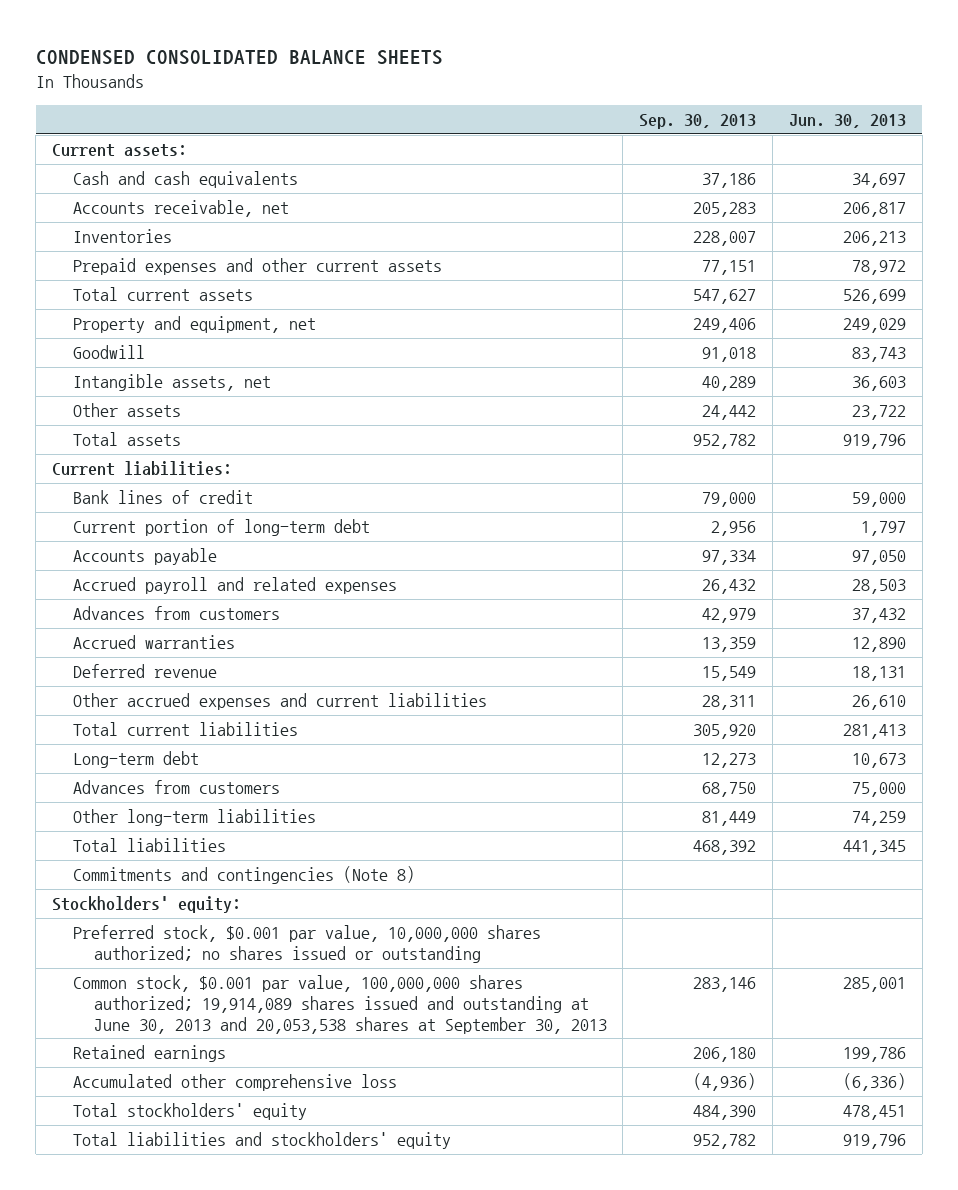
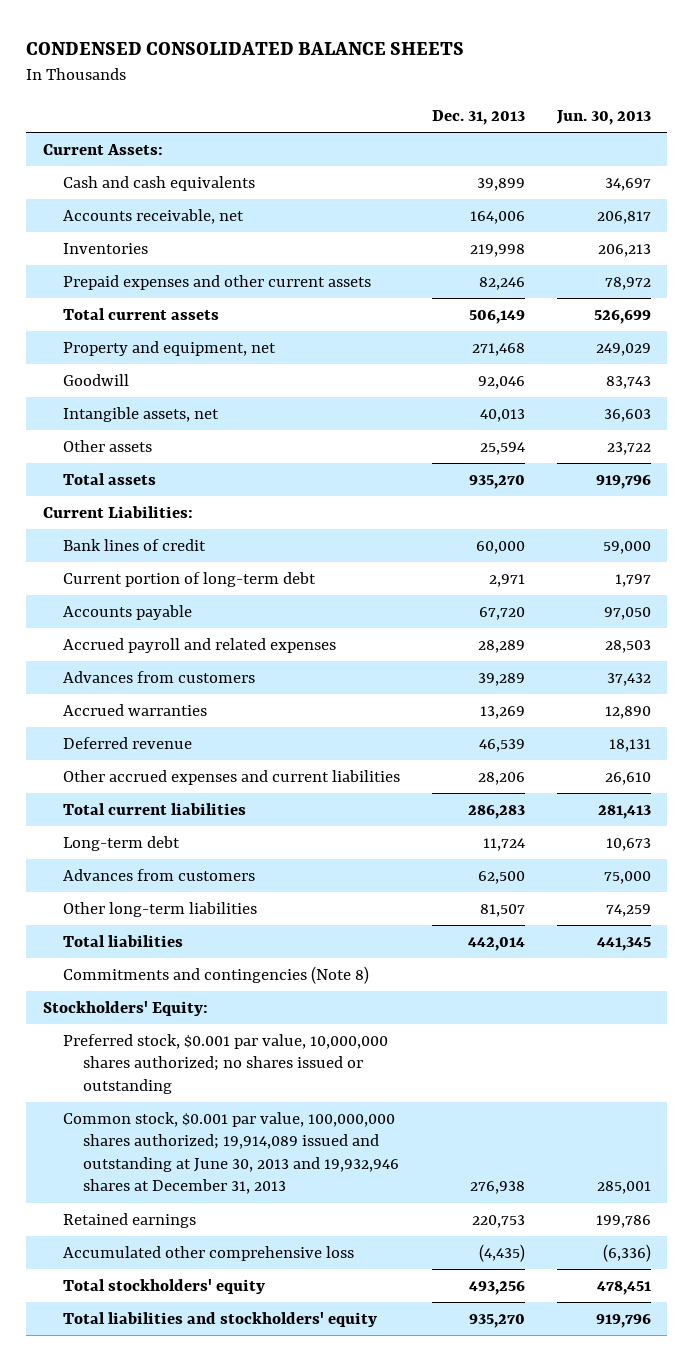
- | Sep. 30, 2013 | Jun. 30, 2013
+ | Dec. 31, 2013 | Jun. 30, 2013
- Current assets:
+ Current Assets:
- Current liabilities:
+ Current Liabilities:
- Stockholders' equity:
+ Stockholders' Equity:
- Common stock, $0.001 par value, 100,000,000 shares authorized; 19,914,089 shares issued and outstanding at June 30, 2013 and 20,053,538 shares at September 30, 2013 | 283,146 | 285,001
+ Common stock, $0.001 par value, 100,000,000 shares authorized; 19,914,089 issued and outstanding at June 30, 2013 and 19,932,946 shares at December 31, 2013 | 276,938 | 285,001

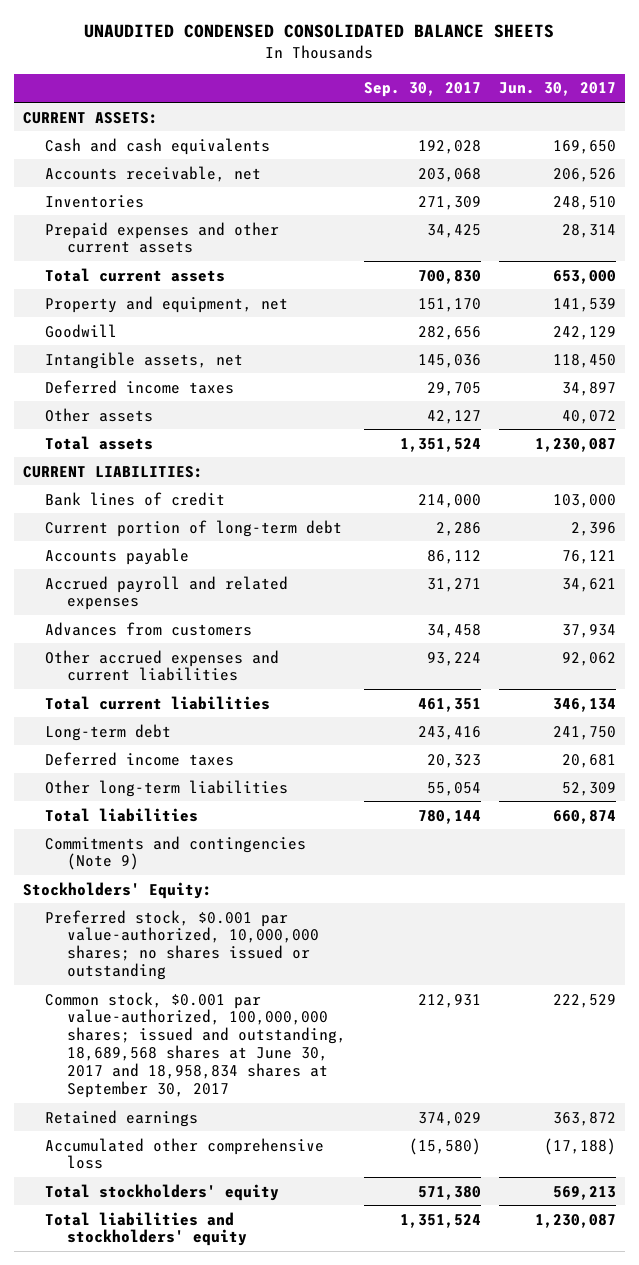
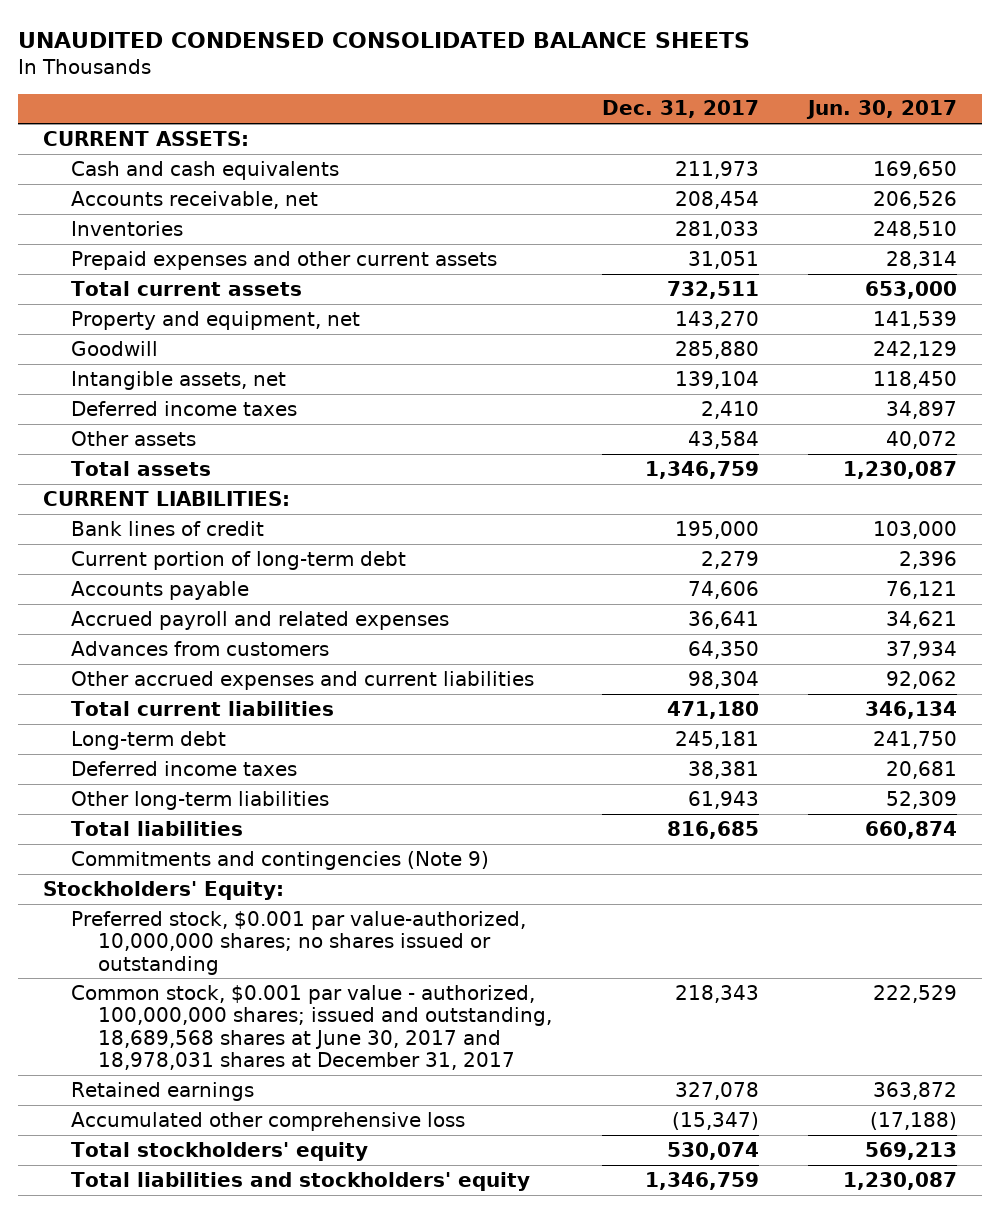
- | Sep. 30, 2017 | Jun. 30, 2017
+ | Dec. 31, 2017 | Jun. 30, 2017
- Common stock, $0.001 par value-authorized, 100,000,000 shares; issued and outstanding, 18,689,568 shares at June 30, 2017 and 18,958,834 shares at September 30, 2017 | 212,931 | 222,529
+ Common stock, $0.001 par value - authorized, 100,000,000 shares; issued and outstanding, 18,689,568 shares at June 30, 2017 and 18,978,031 shares at December 31, 2017 | 218,343 | 222,529

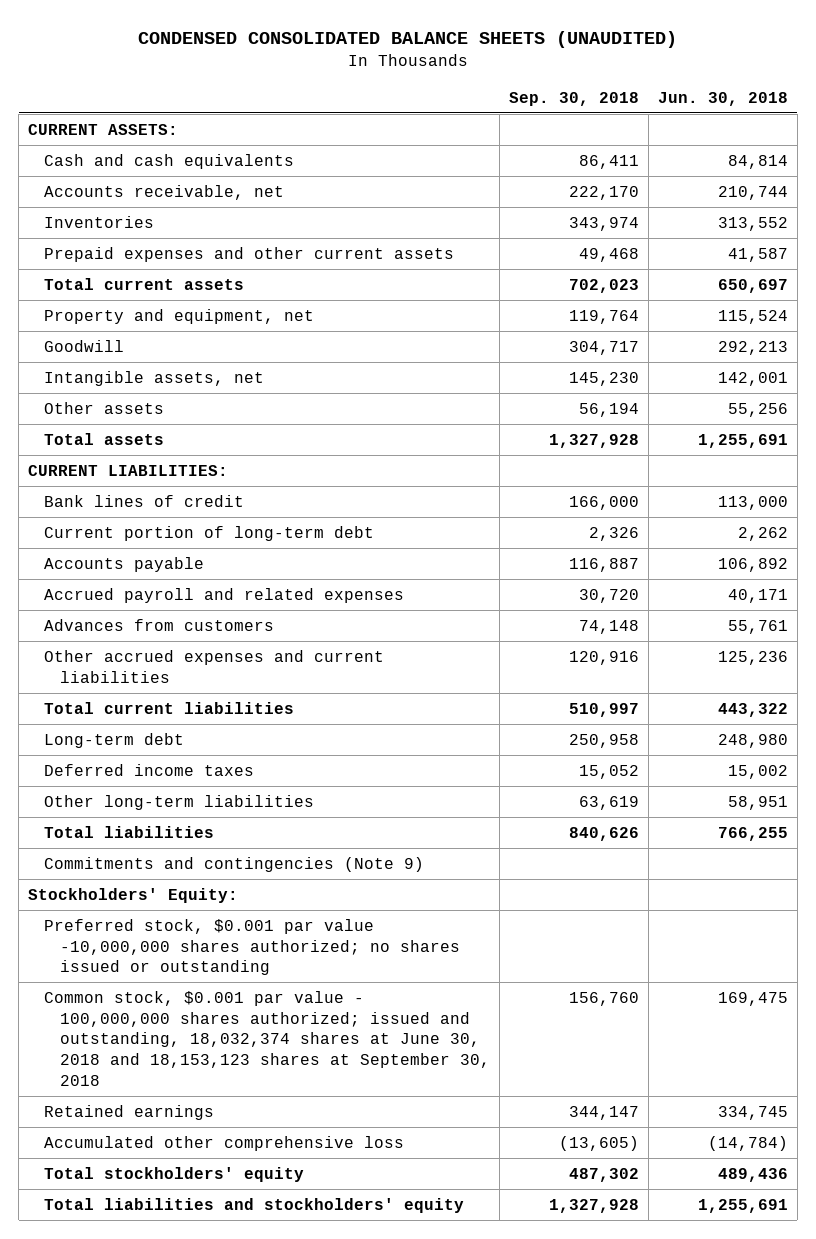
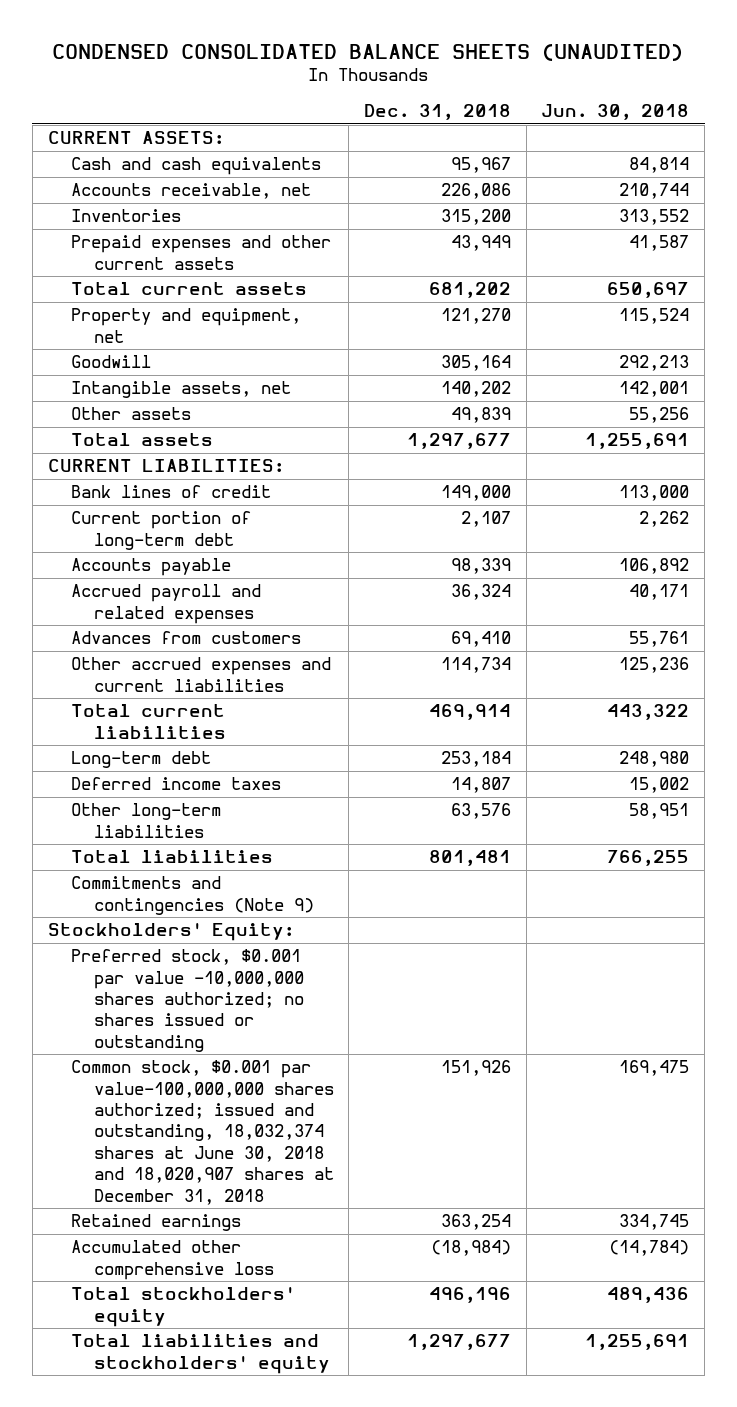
- | Sep. 30, 2018 | Jun. 30, 2018
+ | Dec. 31, 2018 | Jun. 30, 2018
- Common stock, $0.001 par value - 100,000,000 shares authorized; issued and outstanding, 18,032,374 shares at June 30, 2018 and 18,153,123 shares at September 30, 2018 | 156,760 | 169,475
+ Common stock, $0.001 par value-100,000,000 shares authorized; issued and outstanding, 18,032,374 shares at June 30, 2018 and 18,020,907 shares at December 31, 2018 | 151,926 | 169,475

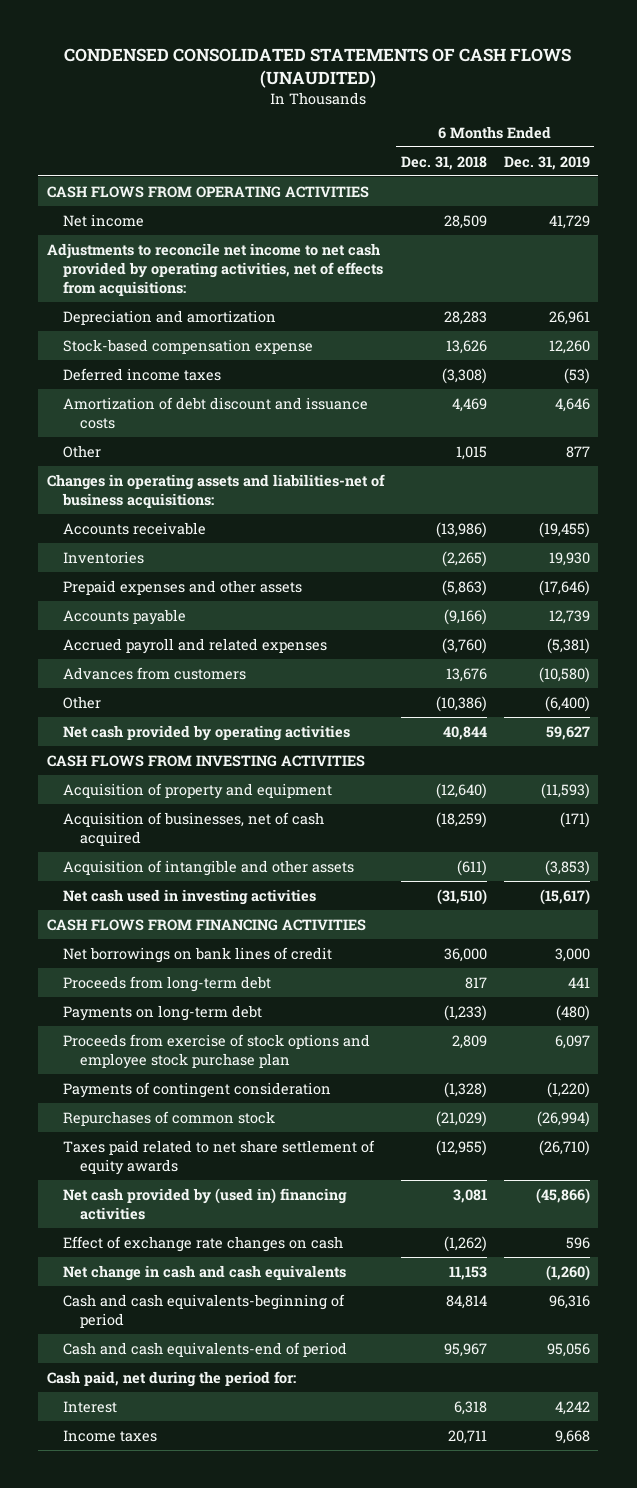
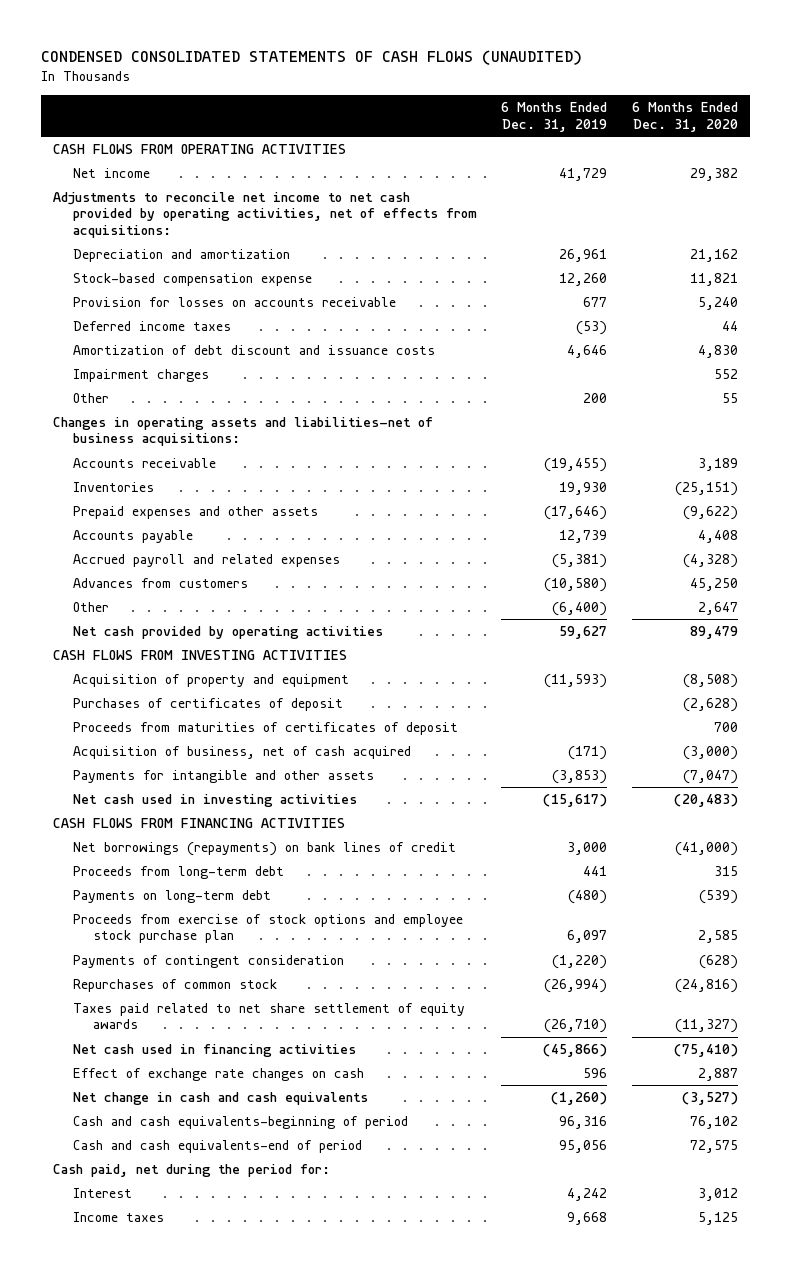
- | 6 Months Ended Dec. 31, 2018 | 6 Months Ended Dec. 31, 2019
+ | 6 Months Ended Dec. 31, 2019 | 6 Months Ended Dec. 31, 2020
+ Provision for losses on accounts receivable | 677 | 5,240
- Other | 1,015 | 877
+ Impairment charges | | 552
+ Other | 200 | 55
- Acquisition of businesses, net of cash acquired | (18,259) | (171)
- Acquisition of intangible and other assets | (611) | (3,853)
+ Purchases of certificates of deposit | | (2,628)
+ Proceeds from maturities of certificates of deposit | | 700
+ Acquisition of business, net of cash acquired | (171) | (3,000)
+ Payments for intangible and other assets | (3,853) | (7,047)
- Net borrowings on bank lines of credit | 36,000 | 3,000
+ Net borrowings (repayments) on bank lines of credit | 3,000 | (41,000)
- Net cash provided by (used in) financing activities | 3,081 | (45,866)
+ Net cash used in financing activities | (45,866) | (75,410)

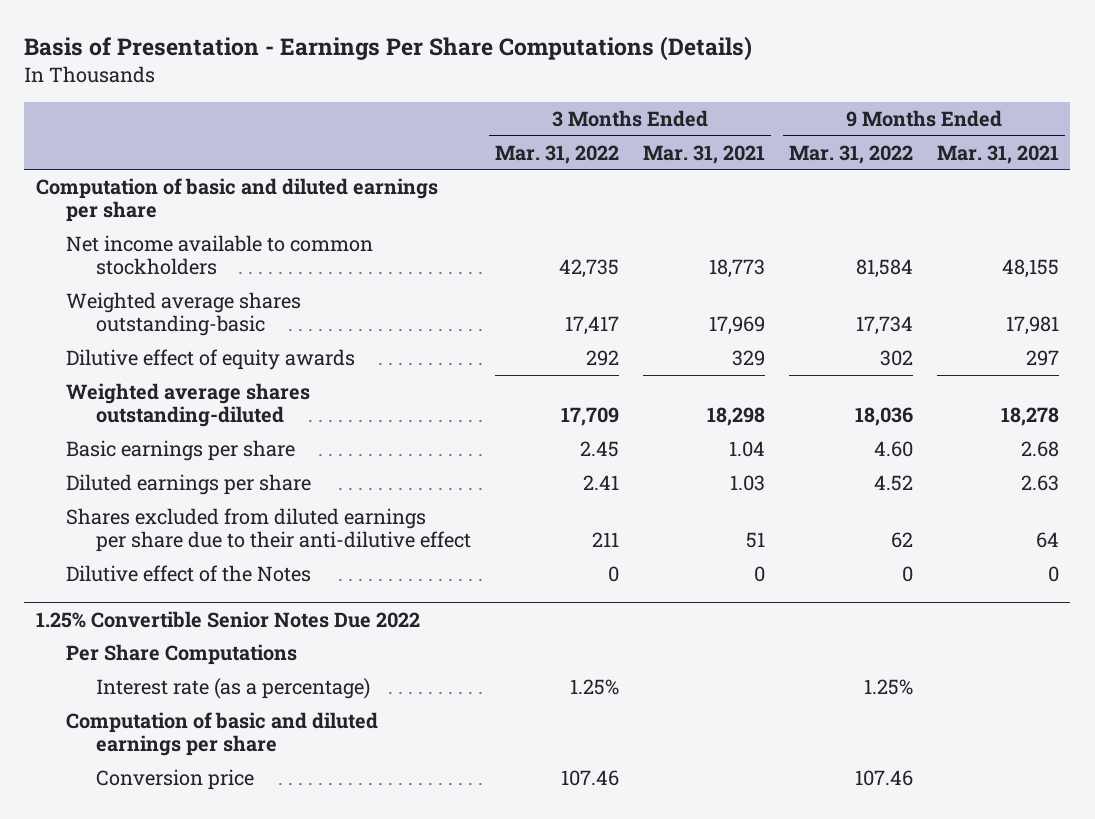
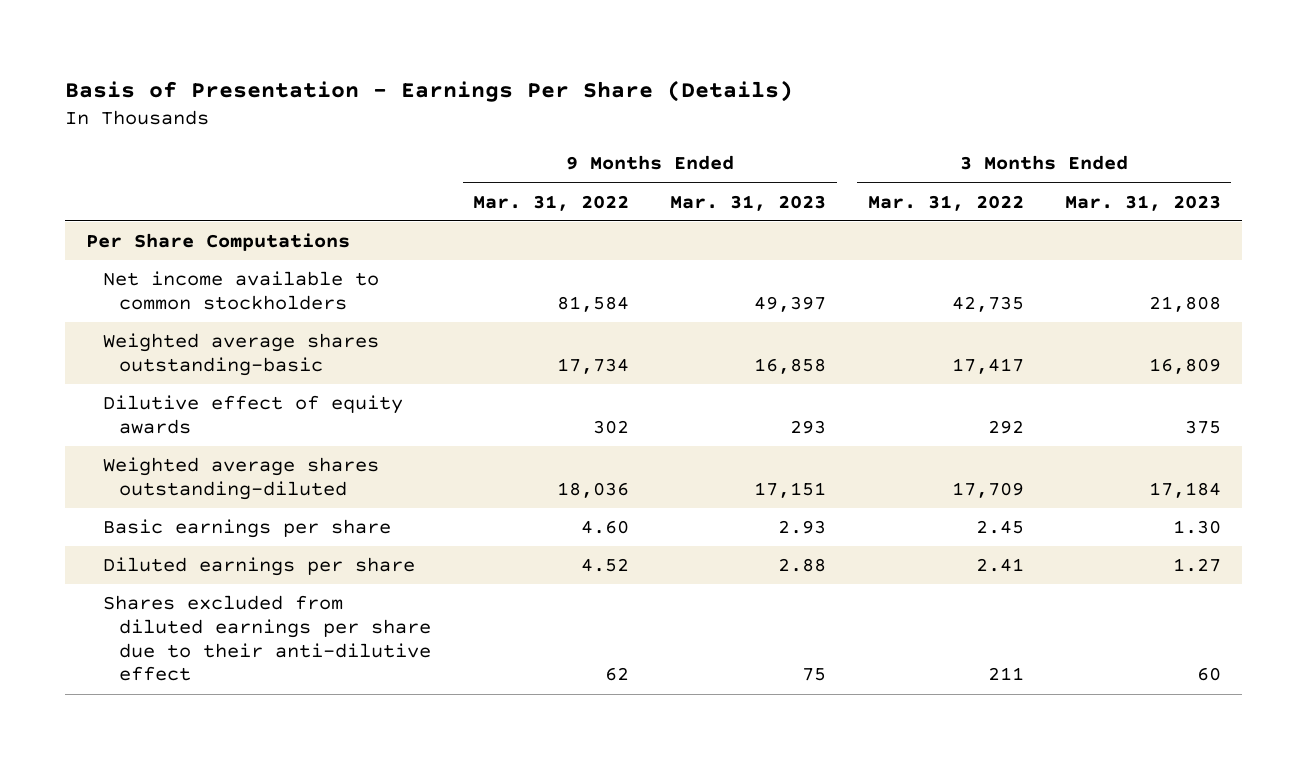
- Basis of Presentation - Earnings Per Share Computations (Details)
+ Basis of Presentation - Earnings Per Share (Details)
- | 3 Months Ended Mar. 31, 2022 | 3 Months Ended Mar. 31, 2021 | 9 Months Ended Mar. 31, 2022 | 9 Months Ended Mar. 31, 2021
+ | 9 Months Ended Mar. 31, 2022 | 9 Months Ended Mar. 31, 2023 | 3 Months Ended Mar. 31, 2022 | 3 Months Ended Mar. 31, 2023
- Computation of basic and diluted earnings per share
+ Per Share Computations
- Dilutive effect of the Notes | 0 | 0 | 0 | 0
- 1.25% Convertible Senior Notes Due 2022
- Per Share Computations
- Interest rate (as a percentage) | 1.25% | | 1.25% |
- Computation of basic and diluted earnings per share
- Conversion price | 107.46 | | 107.46 |

